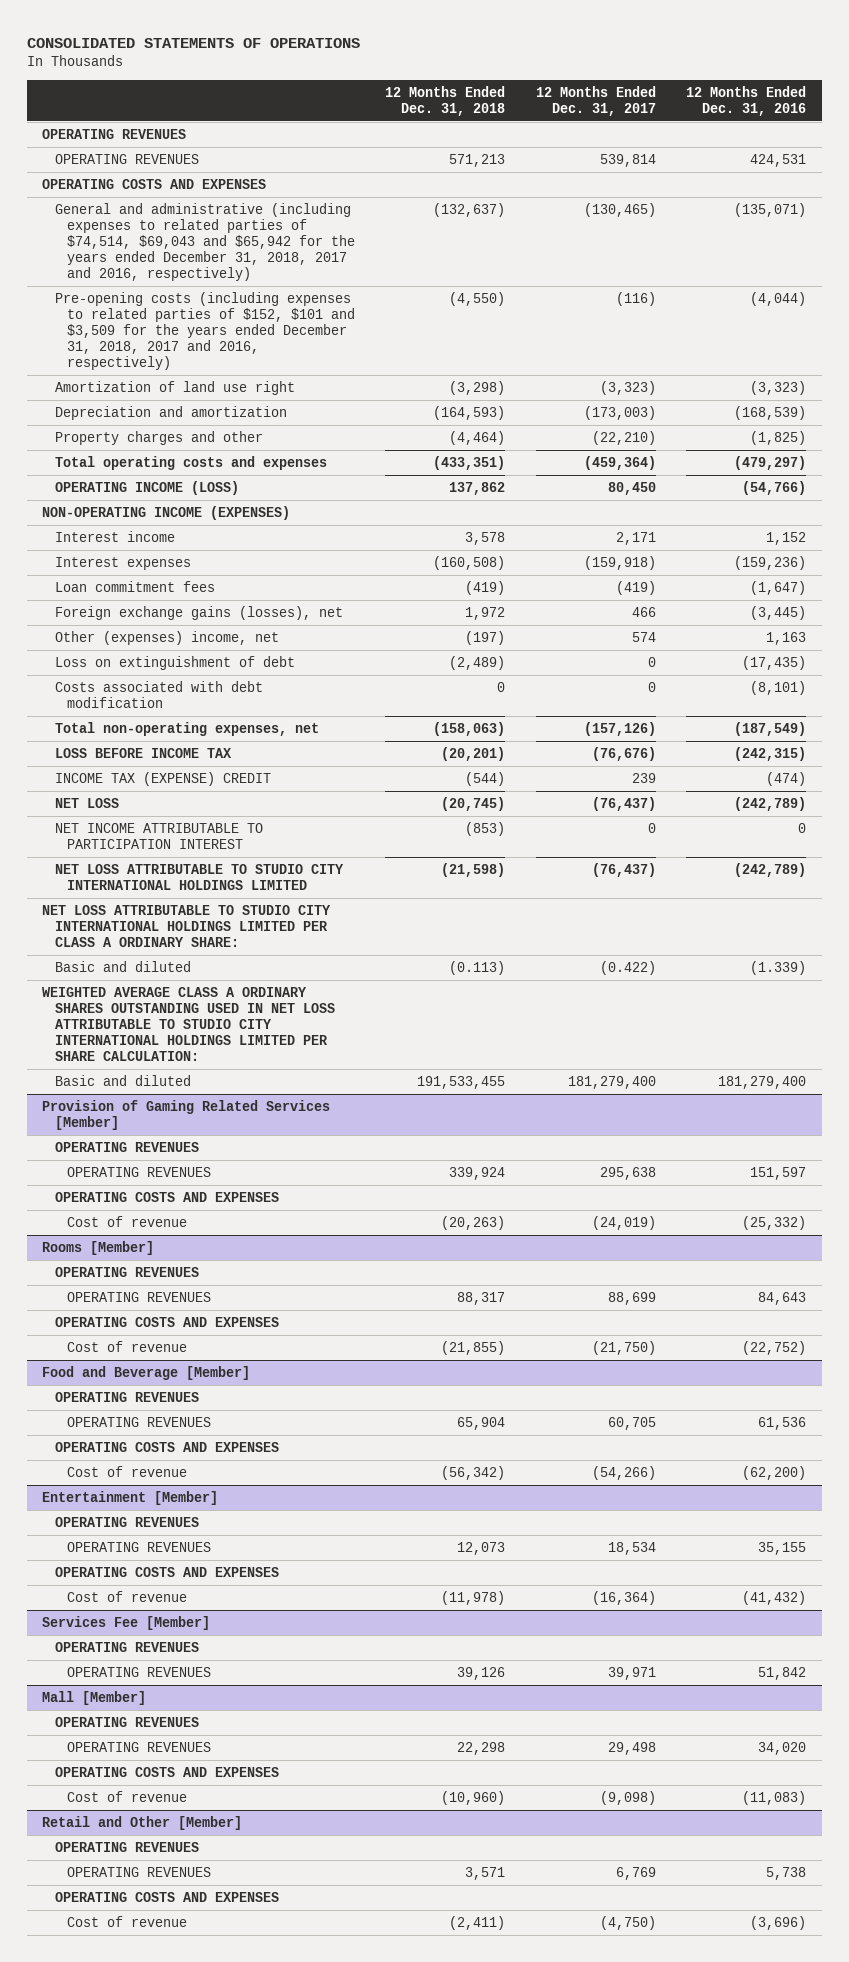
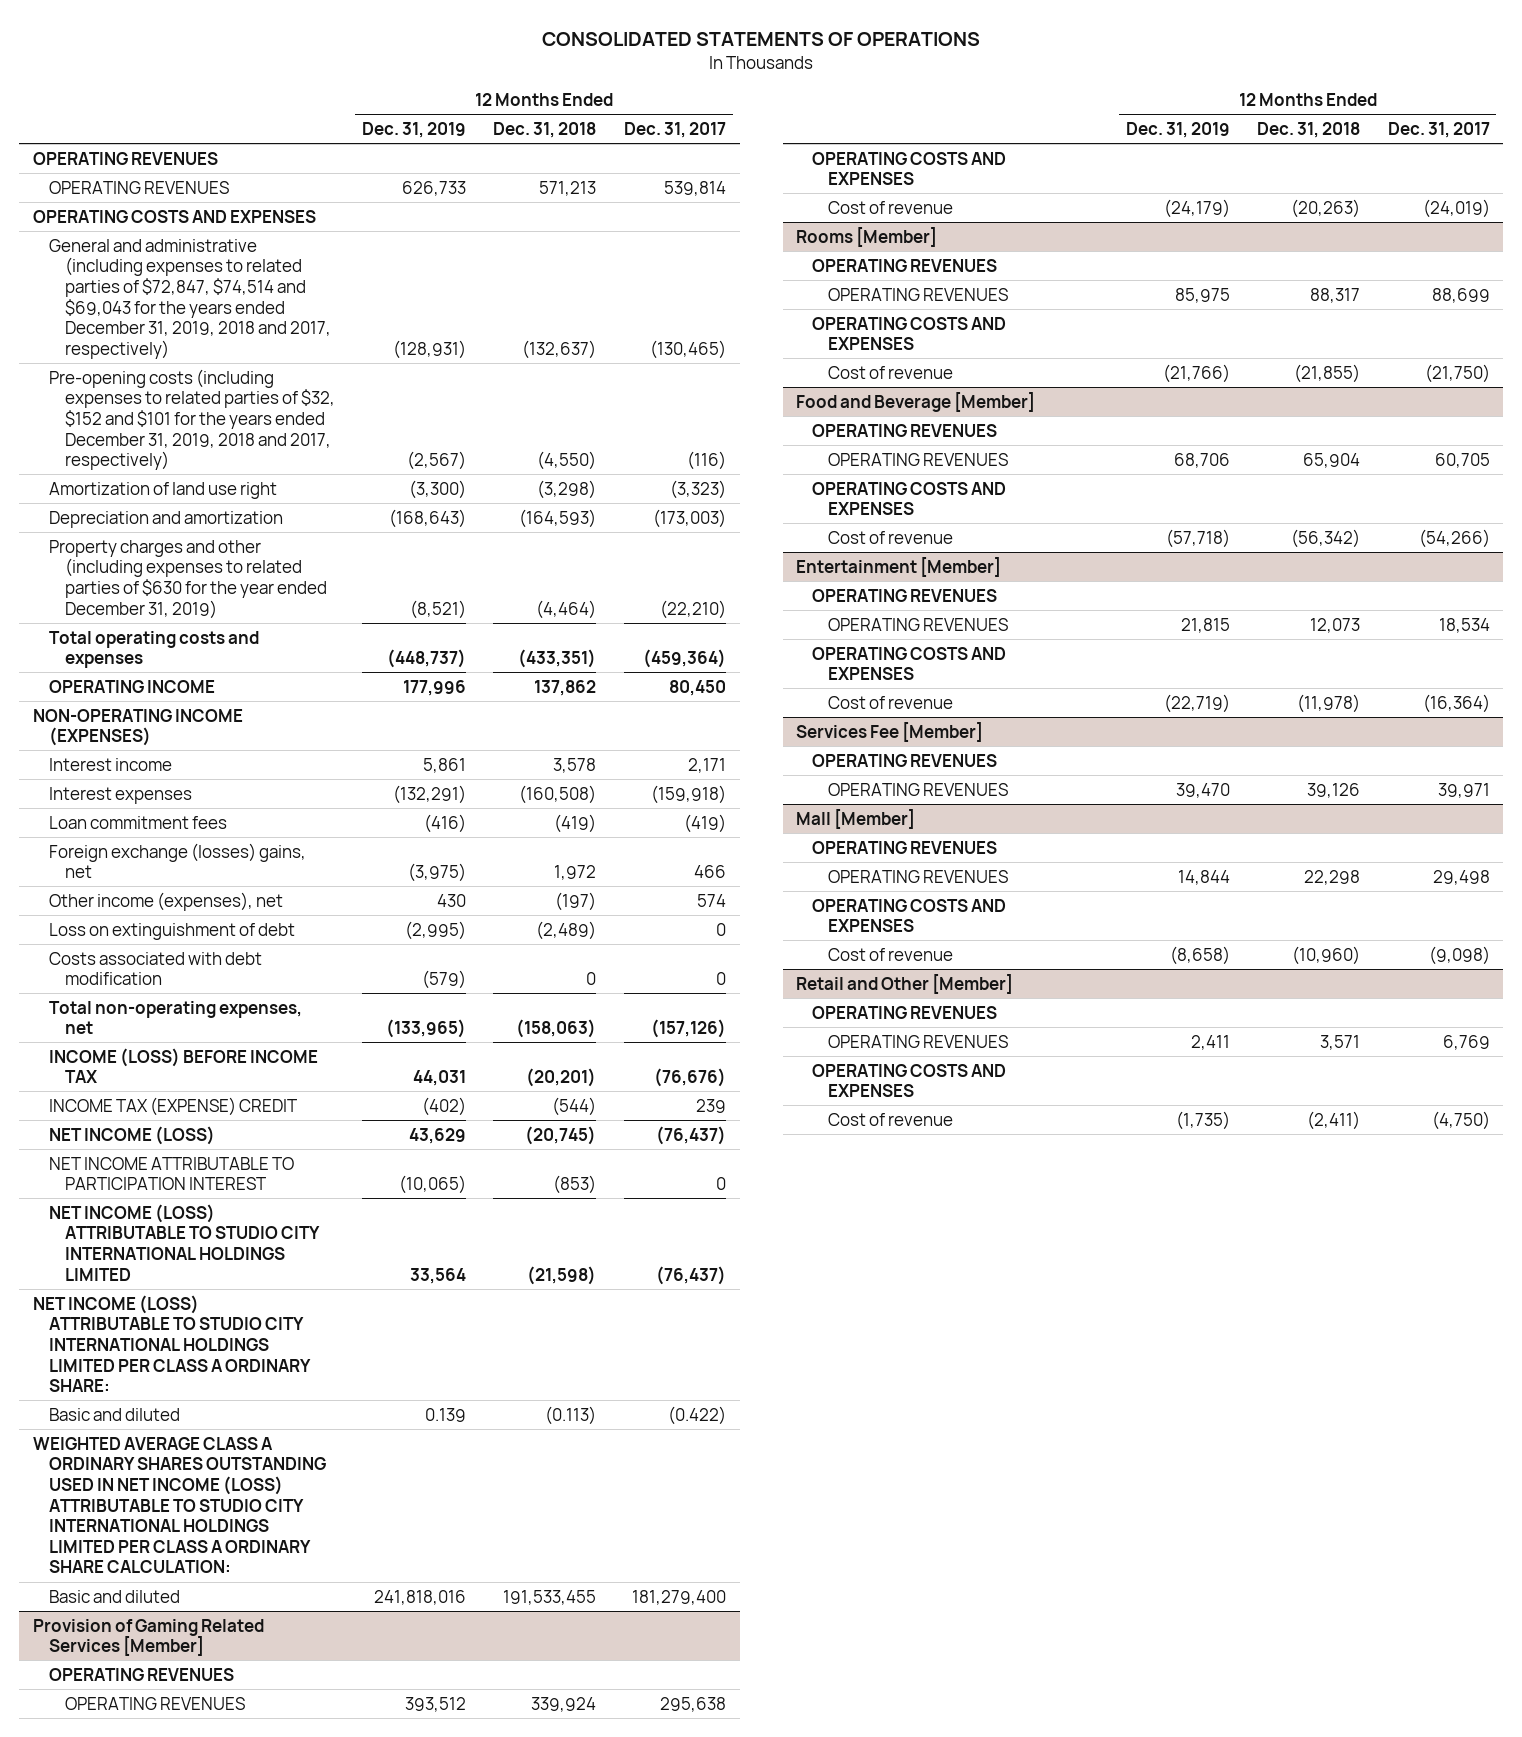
- | 12 Months Ended Dec. 31, 2018 | 12 Months Ended Dec. 31, 2017 | 12 Months Ended Dec. 31, 2016
+ | 12 Months Ended Dec. 31, 2019 | 12 Months Ended Dec. 31, 2018 | 12 Months Ended Dec. 31, 2017
- General and administrative (including expenses to related parties of $74,514, $69,043 and $65,942 for the years ended December 31, 2018, 2017 and 2016, respectively) | (132,637) | (130,465) | (135,071)
- Pre-opening costs (including expenses to related parties of $152, $101 and $3,509 for the years ended December 31, 2018, 2017 and 2016, respectively) | (4,550) | (116) | (4,044)
+ General and administrative (including expenses to related parties of $72,847, $74,514 and $69,043 for the years ended December 31, 2019, 2018 and 2017, respectively) | (128,931) | (132,637) | (130,465)
+ Pre-opening costs (including expenses to related parties of $32, $152 and $101 for the years ended December 31, 2019, 2018 and 2017, respectively) | (2,567) | (4,550) | (116)
- Property charges and other | (4,464) | (22,210) | (1,825)
+ Property charges and other (including expenses to related parties of $630 for the year ended December 31, 2019) | (8,521) | (4,464) | (22,210)
- OPERATING INCOME (LOSS) | 137,862 | 80,450 | (54,766)
+ OPERATING INCOME | 177,996 | 137,862 | 80,450
- Foreign exchange gains (losses), net | 1,972 | 466 | (3,445)
- Other (expenses) income, net | (197) | 574 | 1,163
+ Foreign exchange (losses) gains, net | (3,975) | 1,972 | 466
+ Other income (expenses), net | 430 | (197) | 574
- LOSS BEFORE INCOME TAX | (20,201) | (76,676) | (242,315)
+ INCOME (LOSS) BEFORE INCOME TAX | 44,031 | (20,201) | (76,676)
- NET LOSS | (20,745) | (76,437) | (242,789)
+ NET INCOME (LOSS) | 43,629 | (20,745) | (76,437)
- NET LOSS ATTRIBUTABLE TO STUDIO CITY INTERNATIONAL HOLDINGS LIMITED | (21,598) | (76,437) | (242,789)
- NET LOSS ATTRIBUTABLE TO STUDIO CITY INTERNATIONAL HOLDINGS LIMITED PER CLASS A ORDINARY SHARE:
+ NET INCOME (LOSS) ATTRIBUTABLE TO STUDIO CITY INTERNATIONAL HOLDINGS LIMITED | 33,564 | (21,598) | (76,437)
+ NET INCOME (LOSS) ATTRIBUTABLE TO STUDIO CITY INTERNATIONAL HOLDINGS LIMITED PER CLASS A ORDINARY SHARE:
- WEIGHTED AVERAGE CLASS A ORDINARY SHARES OUTSTANDING USED IN NET LOSS ATTRIBUTABLE TO STUDIO CITY INTERNATIONAL HOLDINGS LIMITED PER SHARE CALCULATION:
+ WEIGHTED AVERAGE CLASS A ORDINARY SHARES OUTSTANDING USED IN NET INCOME (LOSS) ATTRIBUTABLE TO STUDIO CITY INTERNATIONAL HOLDINGS LIMITED PER CLASS A ORDINARY SHARE CALCULATION:

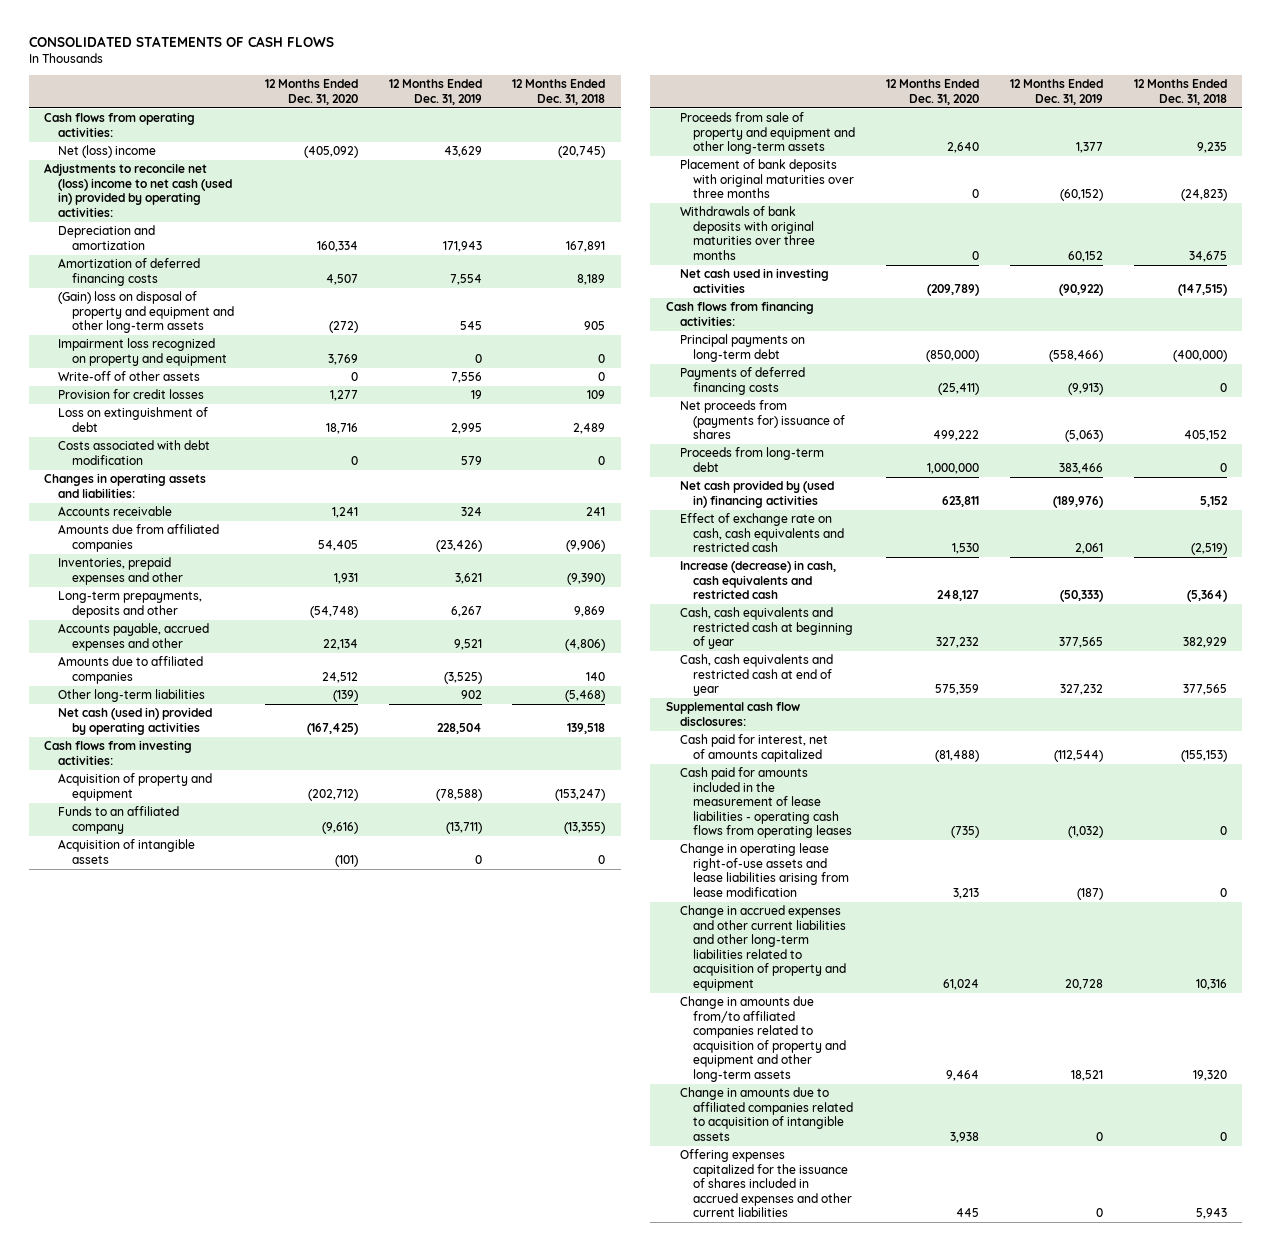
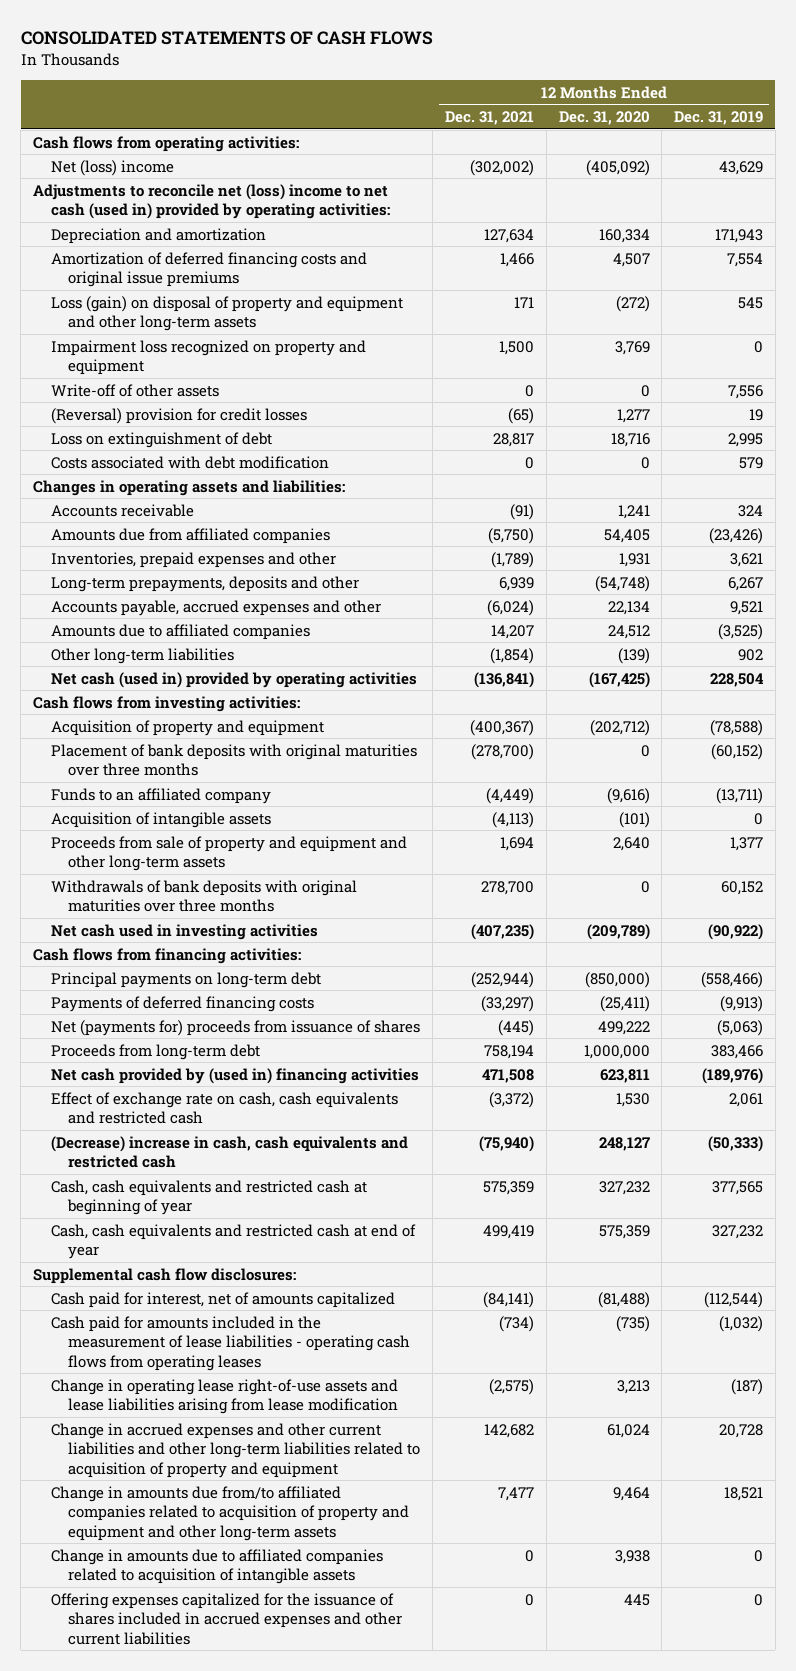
- | 12 Months Ended Dec. 31, 2020 | 12 Months Ended Dec. 31, 2019 | 12 Months Ended Dec. 31, 2018
+ | 12 Months Ended Dec. 31, 2021 | 12 Months Ended Dec. 31, 2020 | 12 Months Ended Dec. 31, 2019
- Amortization of deferred financing costs | 4,507 | 7,554 | 8,189
- (Gain) loss on disposal of property and equipment and other long-term assets | (272) | 545 | 905
+ Amortization of deferred financing costs and original issue premiums | 1,466 | 4,507 | 7,554
+ Loss (gain) on disposal of property and equipment and other long-term assets | 171 | (272) | 545
- Provision for credit losses | 1,277 | 19 | 109
+ (Reversal) provision for credit losses | (65) | 1,277 | 19
moved up: Placement of bank deposits with original maturities over three months | (278,700) | 0 | (60,152)
- Net proceeds from (payments for) issuance of shares | 499,222 | (5,063) | 405,152
+ Net (payments for) proceeds from issuance of shares | (445) | 499,222 | (5,063)
- Increase (decrease) in cash, cash equivalents and restricted cash | 248,127 | (50,333) | (5,364)
+ (Decrease) increase in cash, cash equivalents and restricted cash | (75,940) | 248,127 | (50,333)

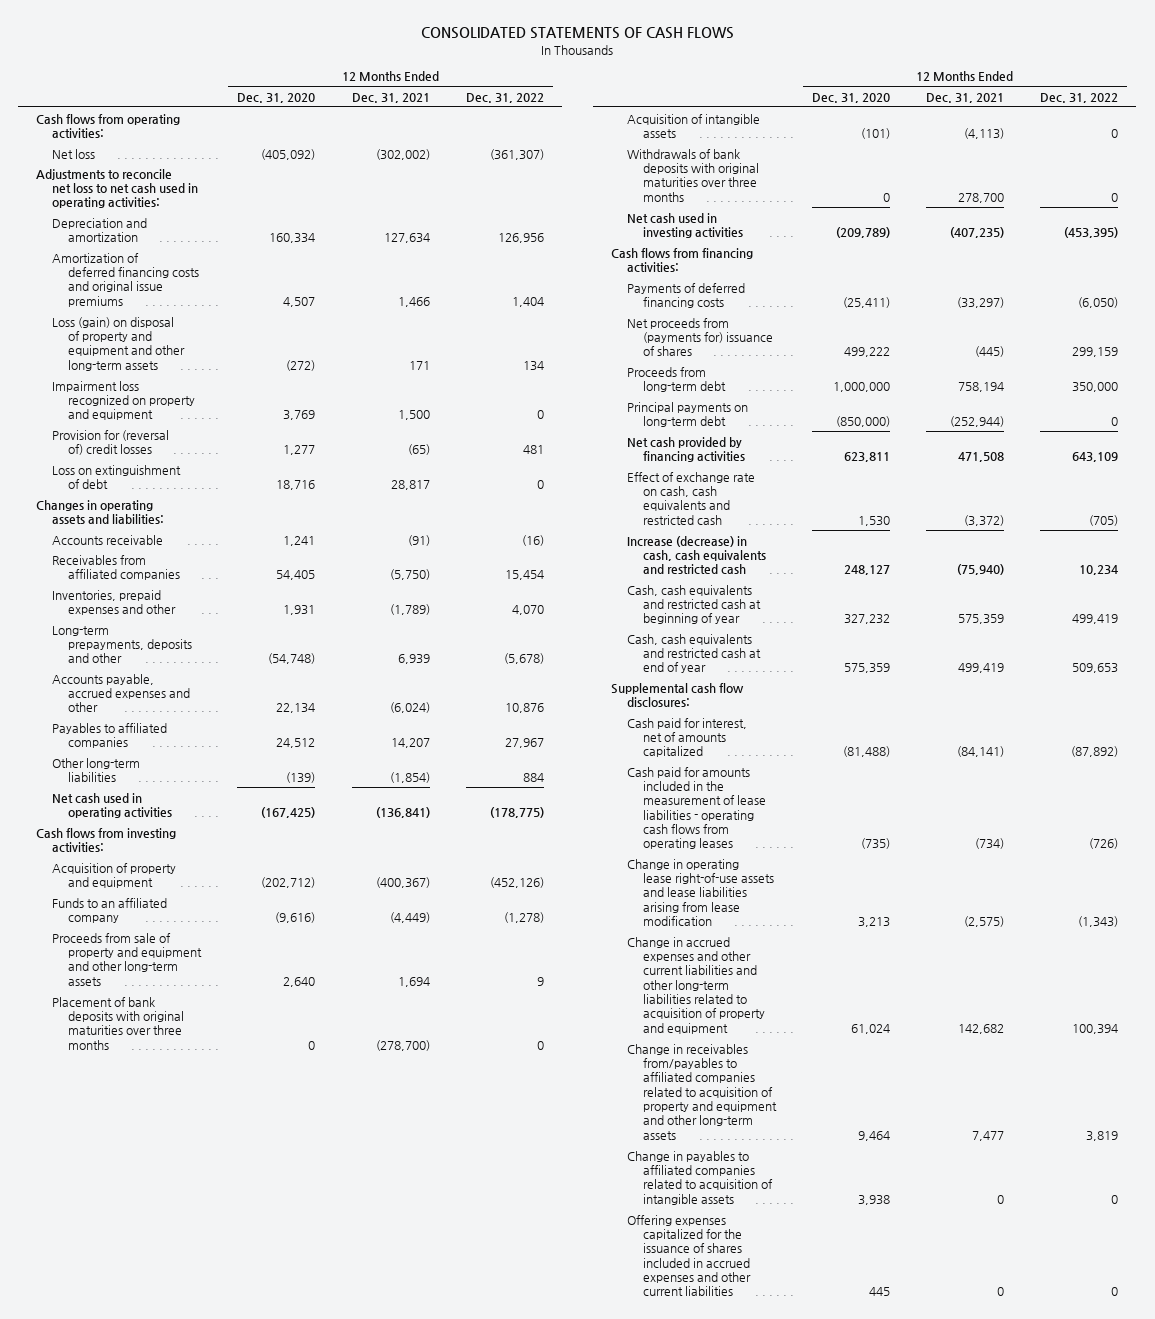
- | 12 Months Ended Dec. 31, 2021 | 12 Months Ended Dec. 31, 2020 | 12 Months Ended Dec. 31, 2019
+ | 12 Months Ended Dec. 31, 2020 | 12 Months Ended Dec. 31, 2021 | 12 Months Ended Dec. 31, 2022
- Net (loss) income | (302,002) | (405,092) | 43,629
- Adjustments to reconcile net (loss) income to net cash (used in) provided by operating activities:
+ Net loss | (405,092) | (302,002) | (361,307)
+ Adjustments to reconcile net loss to net cash used in operating activities:
- Write-off of other assets | 0 | 0 | 7,556
- (Reversal) provision for credit losses | (65) | 1,277 | 19
+ Provision for (reversal of) credit losses | 1,277 | (65) | 481
- Costs associated with debt modification | 0 | 0 | 579
- Amounts due from affiliated companies | (5,750) | 54,405 | (23,426)
+ Receivables from affiliated companies | 54,405 | (5,750) | 15,454
- Amounts due to affiliated companies | 14,207 | 24,512 | (3,525)
+ Payables to affiliated companies | 24,512 | 14,207 | 27,967
- Net cash (used in) provided by operating activities | (136,841) | (167,425) | 228,504
+ Net cash used in operating activities | (167,425) | (136,841) | (178,775)
moved down: Placement of bank deposits with original maturities over three months | 0 | (278,700) | 0
moved down: Acquisition of intangible assets | (101) | (4,113) | 0
- Net (payments for) proceeds from issuance of shares | (445) | 499,222 | (5,063)
+ Net proceeds from (payments for) issuance of shares | 499,222 | (445) | 299,159
- Net cash provided by (used in) financing activities | 471,508 | 623,811 | (189,976)
moved down: Principal payments on long-term debt | (850,000) | (252,944) | 0
+ Net cash provided by financing activities | 623,811 | 471,508 | 643,109
- (Decrease) increase in cash, cash equivalents and restricted cash | (75,940) | 248,127 | (50,333)
+ Increase (decrease) in cash, cash equivalents and restricted cash | 248,127 | (75,940) | 10,234
- Change in amounts due from/to affiliated companies related to acquisition of property and equipment and other long-term assets | 7,477 | 9,464 | 18,521
- Change in amounts due to affiliated companies related to acquisition of intangible assets | 0 | 3,938 | 0
+ Change in receivables from/payables to affiliated companies related to acquisition of property and equipment and other long-term assets | 9,464 | 7,477 | 3,819
+ Change in payables to affiliated companies related to acquisition of intangible assets | 3,938 | 0 | 0

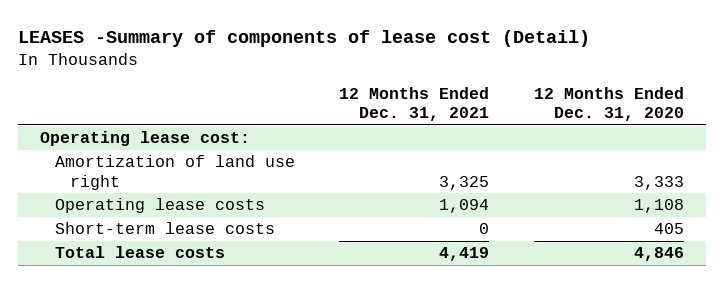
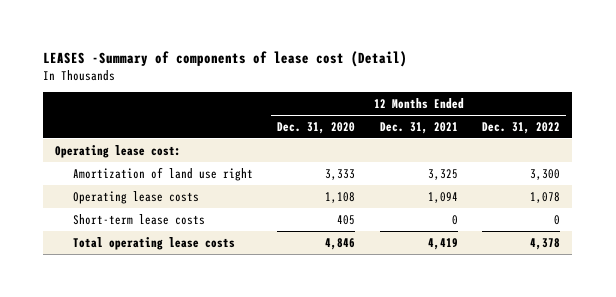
- | 12 Months Ended Dec. 31, 2021 | 12 Months Ended Dec. 31, 2020
+ | 12 Months Ended Dec. 31, 2020 | 12 Months Ended Dec. 31, 2021 | 12 Months Ended Dec. 31, 2022
- Total lease costs | 4,419 | 4,846
+ Total operating lease costs | 4,846 | 4,419 | 4,378

